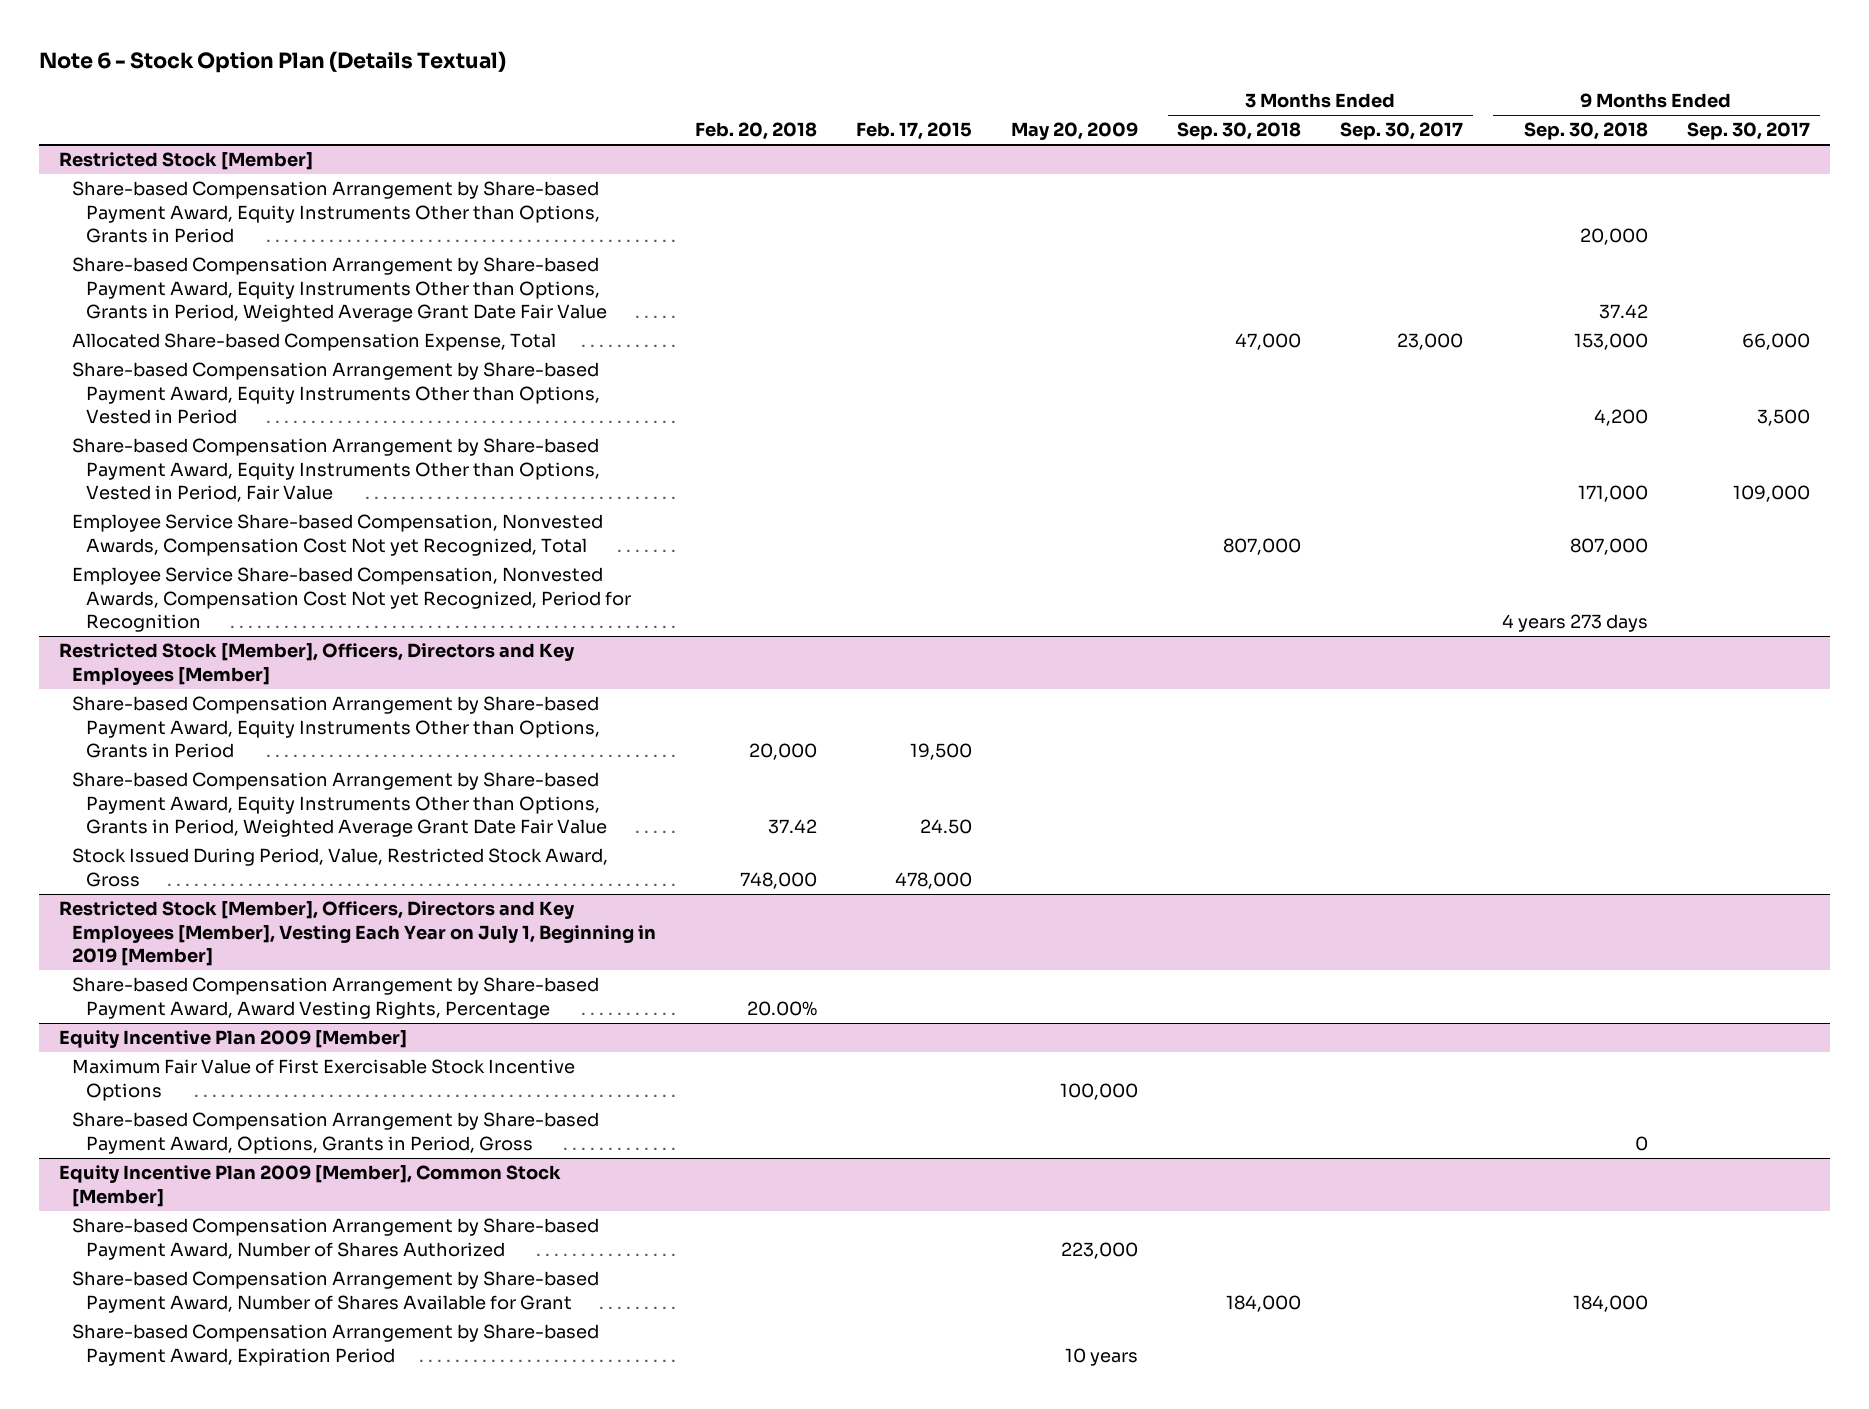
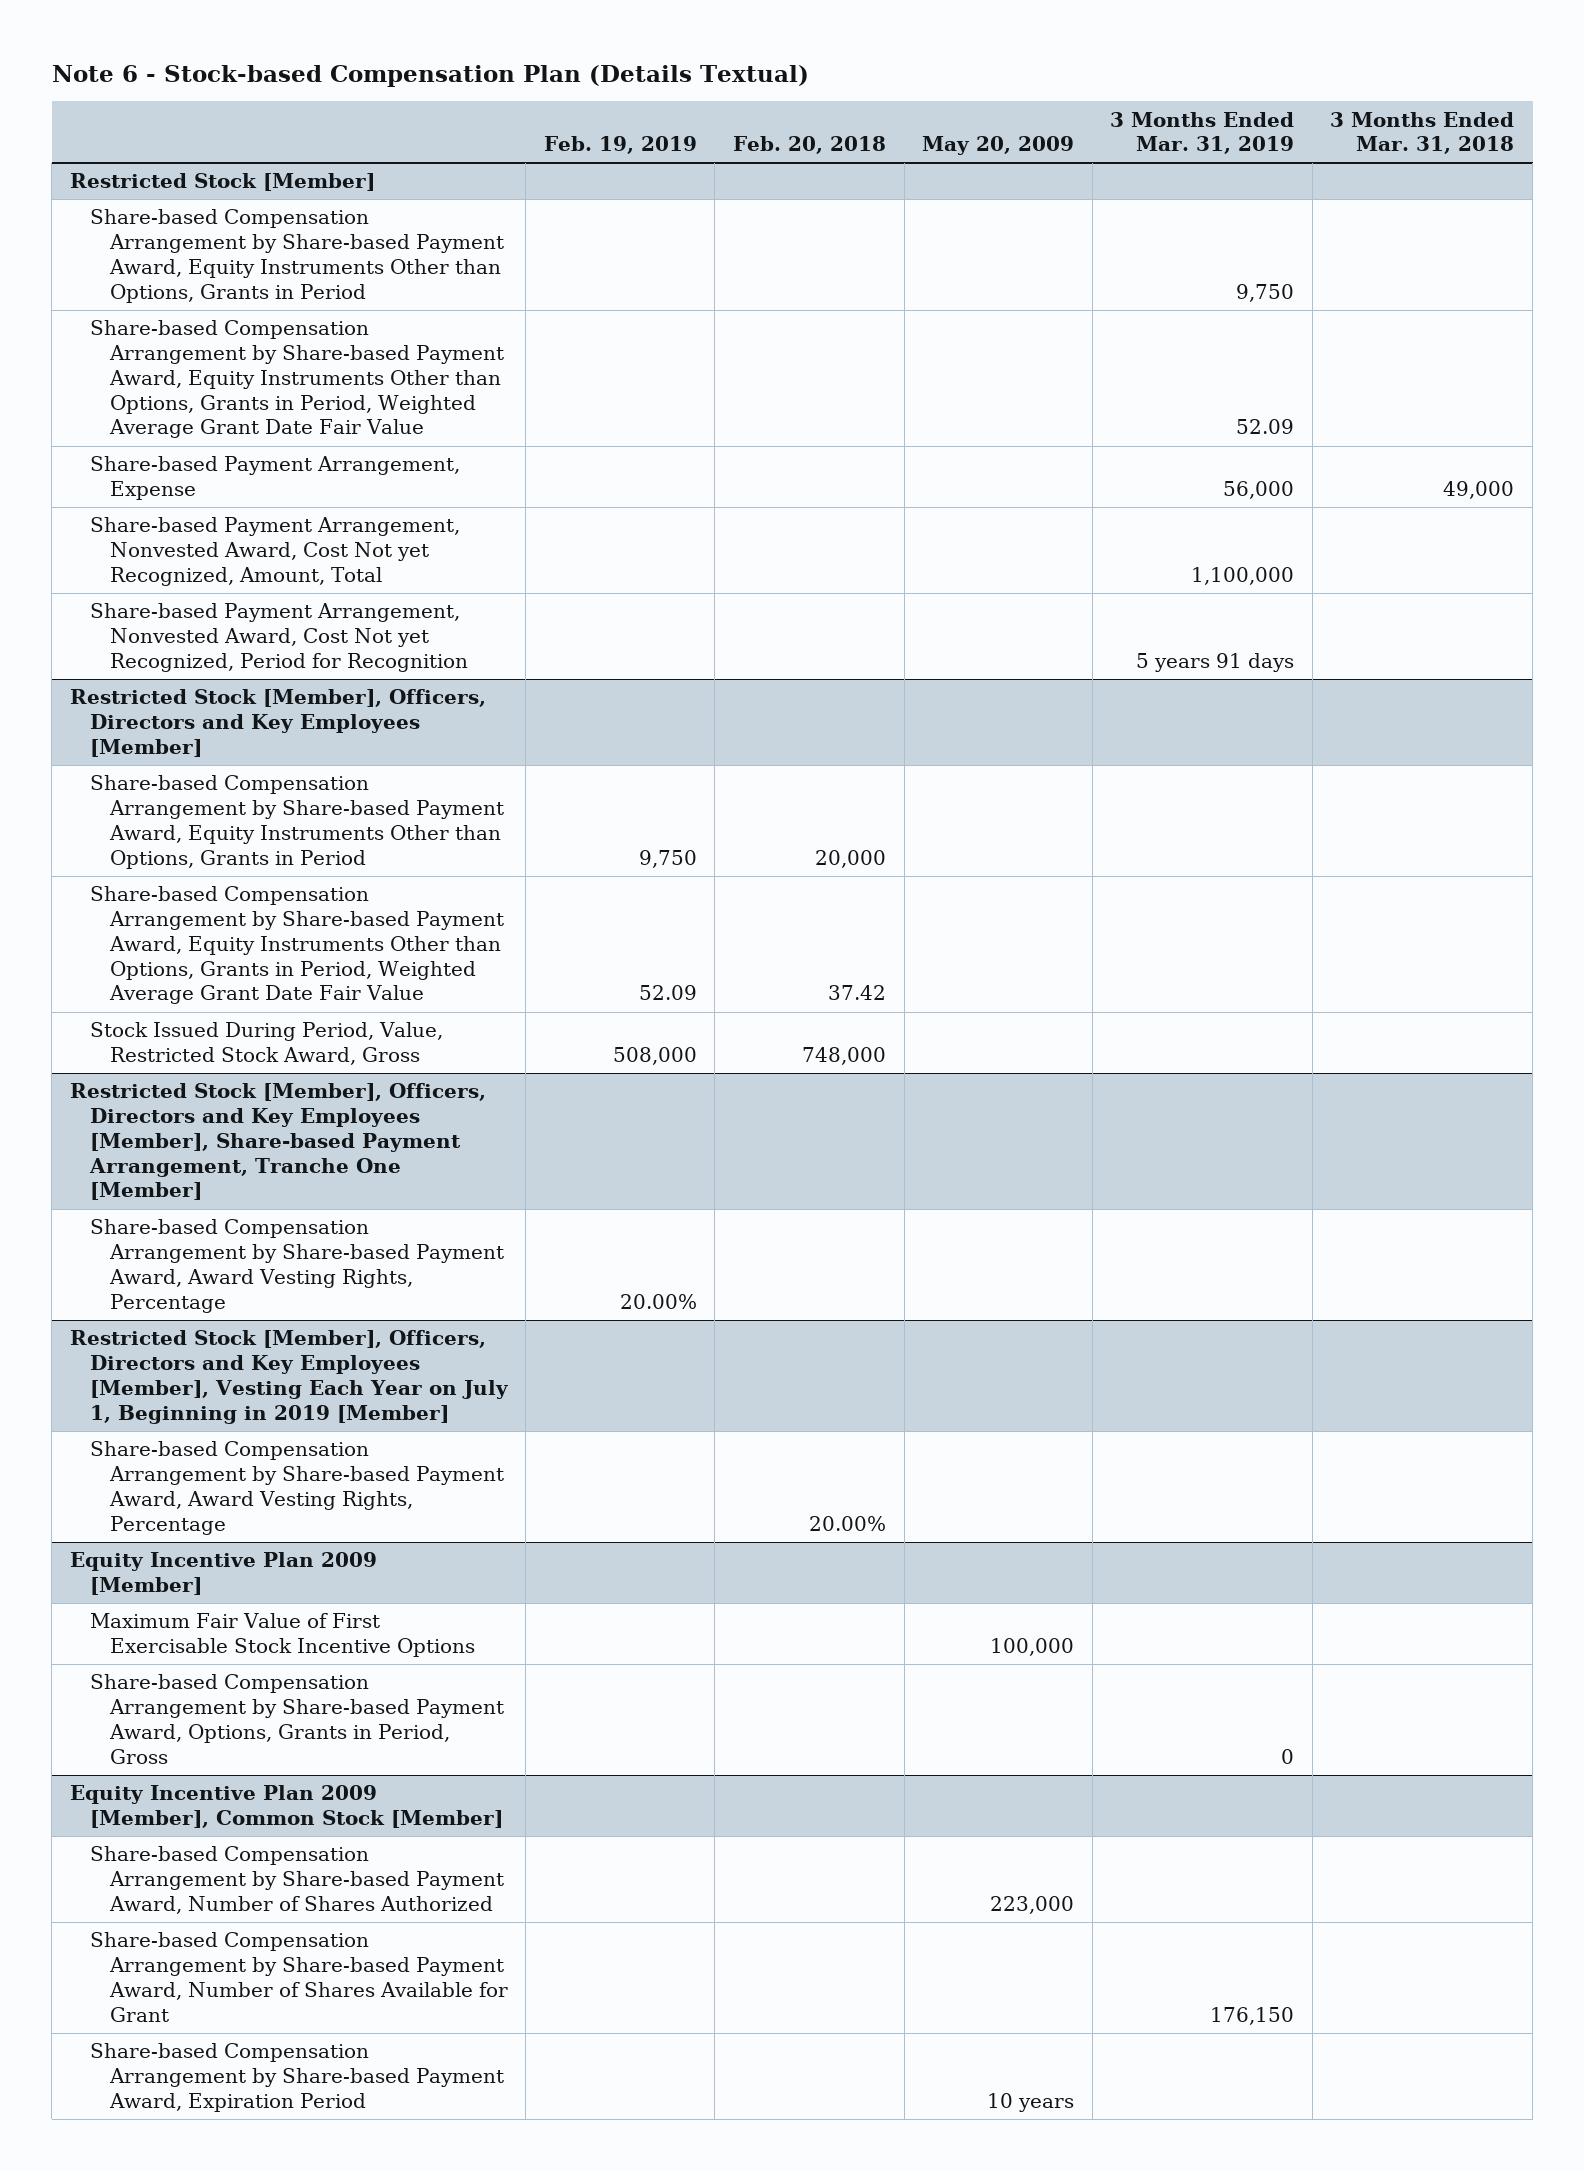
- Note 6 - Stock Option Plan (Details Textual)
+ Note 6 - Stock-based Compensation Plan (Details Textual)
- | Feb. 20, 2018 | Feb. 17, 2015 | May 20, 2009 | 3 Months Ended Sep. 30, 2018 | 3 Months Ended Sep. 30, 2017 | 9 Months Ended Sep. 30, 2018 | 9 Months Ended Sep. 30, 2017
+ | Feb. 19, 2019 | Feb. 20, 2018 | May 20, 2009 | 3 Months Ended Mar. 31, 2019 | 3 Months Ended Mar. 31, 2018
@ Restricted Stock [Member]
- Allocated Share-based Compensation Expense, Total | | | | 47,000 | 23,000 | 153,000 | 66,000
- Share-based Compensation Arrangement by Share-based Payment Award, Equity Instruments Other than Options, Vested in Period | | | | | | 4,200 | 3,500
- Share-based Compensation Arrangement by Share-based Payment Award, Equity Instruments Other than Options, Vested in Period, Fair Value | | | | | | 171,000 | 109,000
- Employee Service Share-based Compensation, Nonvested Awards, Compensation Cost Not yet Recognized, Total | | | | 807,000 | | 807,000 |
- Employee Service Share-based Compensation, Nonvested Awards, Compensation Cost Not yet Recognized, Period for Recognition | | | | | | 4 years 273 days |
+ Share-based Payment Arrangement, Expense | | | | 56,000 | 49,000
+ Share-based Payment Arrangement, Nonvested Award, Cost Not yet Recognized, Amount, Total | | | | 1,100,000 |
+ Share-based Payment Arrangement, Nonvested Award, Cost Not yet Recognized, Period for Recognition | | | | 5 years 91 days |
+ Restricted Stock [Member], Officers, Directors and Key Employees [Member], Share-based Payment Arrangement, Tranche One [Member]
+ Share-based Compensation Arrangement by Share-based Payment Award, Award Vesting Rights, Percentage | 20.00% | | | |

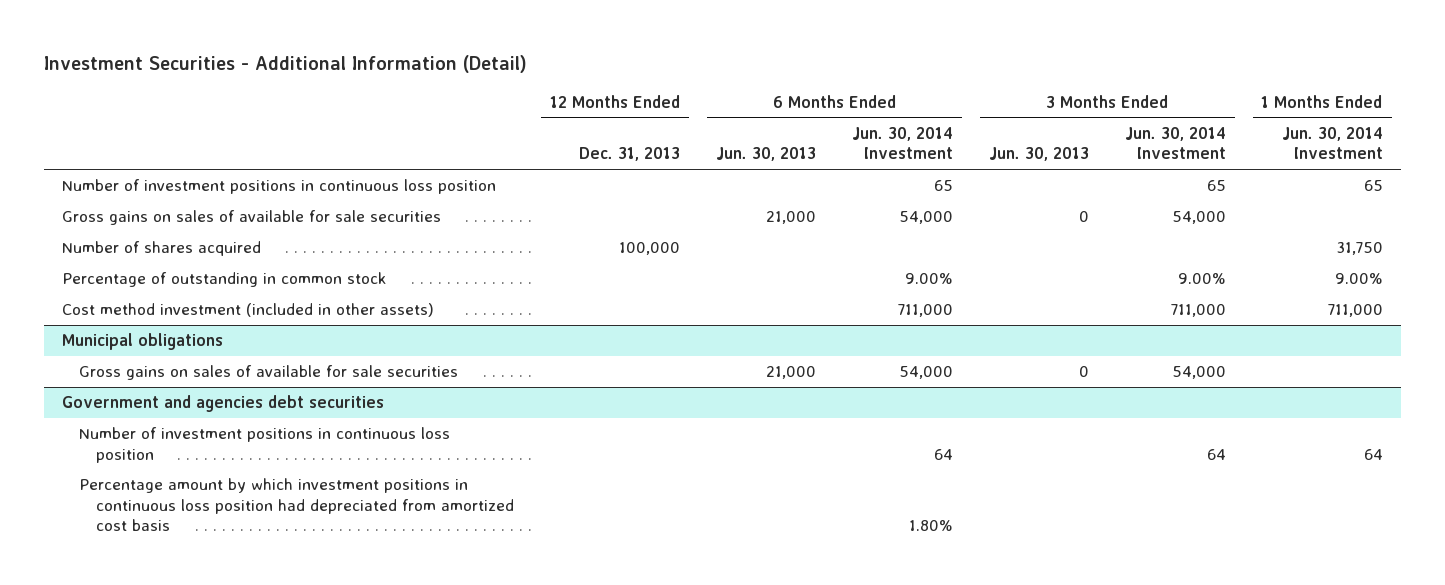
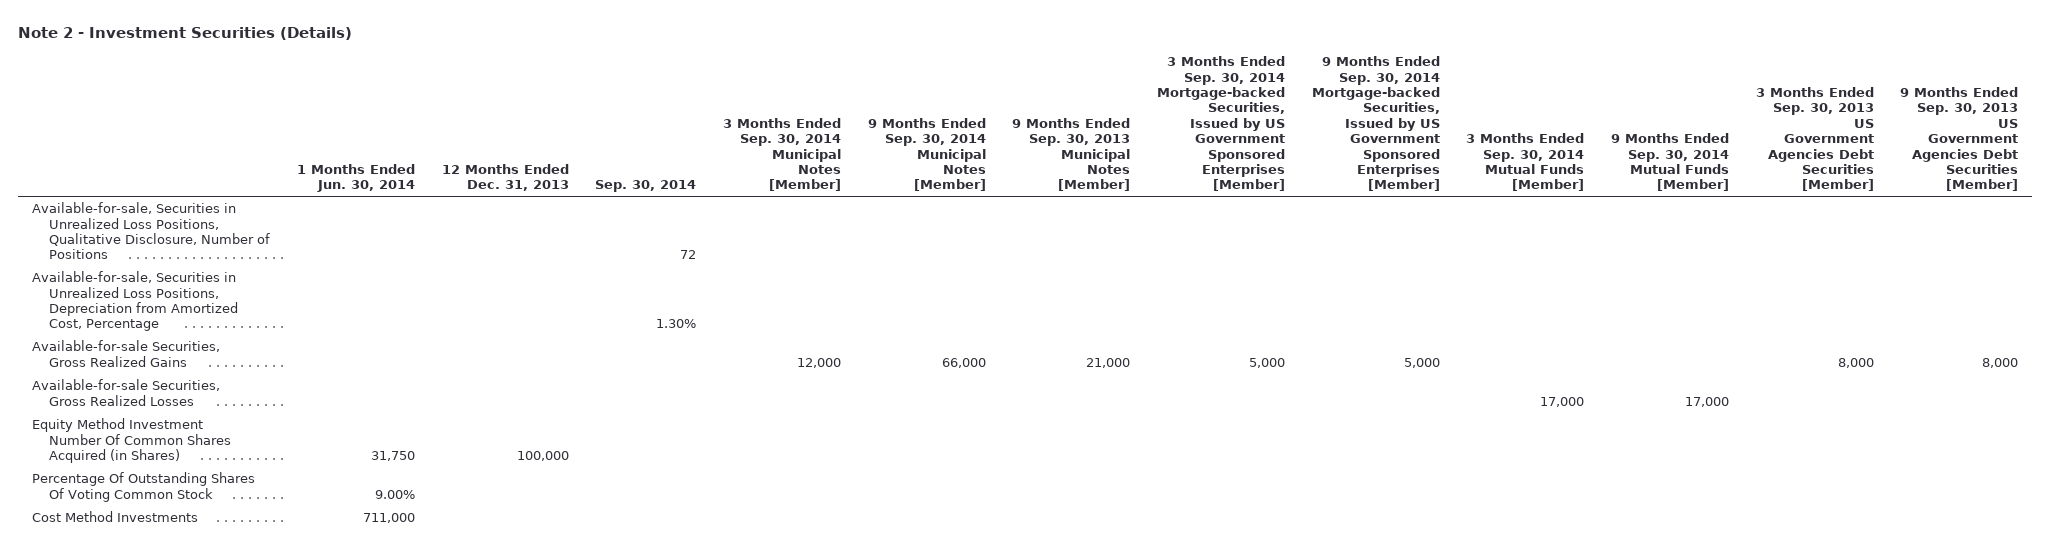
- Investment Securities - Additional Information (Detail)
+ Note 2 - Investment Securities (Details)
- | 12 Months Ended Dec. 31, 2013 | 6 Months Ended Jun. 30, 2013 | 6 Months Ended Jun. 30, 2014 Investment | 3 Months Ended Jun. 30, 2013 | 3 Months Ended Jun. 30, 2014 Investment | 1 Months Ended Jun. 30, 2014 Investment
+ | 1 Months Ended Jun. 30, 2014 | 12 Months Ended Dec. 31, 2013 | Sep. 30, 2014 | 3 Months Ended Sep. 30, 2014 Municipal Notes [Member] | 9 Months Ended Sep. 30, 2014 Municipal Notes [Member] | 9 Months Ended Sep. 30, 2013 Municipal Notes [Member] | 3 Months Ended Sep. 30, 2014 Mortgage-backed Securities, Issued by US Government Sponsored Enterprises [Member] | 9 Months Ended Sep. 30, 2014 Mortgage-backed Securities, Issued by US Government Sponsored Enterprises [Member] | 3 Months Ended Sep. 30, 2014 Mutual Funds [Member] | 9 Months Ended Sep. 30, 2014 Mutual Funds [Member] | 3 Months Ended Sep. 30, 2013 US Government Agencies Debt Securities [Member] | 9 Months Ended Sep. 30, 2013 US Government Agencies Debt Securities [Member]
- Number of investment positions in continuous loss position | | | 65 | | 65 | 65
- Gross gains on sales of available for sale securities | | 21,000 | 54,000 | 0 | 54,000 |
- Number of shares acquired | 100,000 | | | | | 31,750
- Percentage of outstanding in common stock | | | 9.00% | | 9.00% | 9.00%
- Cost method investment (included in other assets) | | | 711,000 | | 711,000 | 711,000
- Municipal obligations
- Gross gains on sales of available for sale securities | | 21,000 | 54,000 | 0 | 54,000 |
- Government and agencies debt securities
- Number of investment positions in continuous loss position | | | 64 | | 64 | 64
- Percentage amount by which investment positions in continuous loss position had depreciated from amortized cost basis | | | 1.80% | | |
+ Available-for-sale, Securities in Unrealized Loss Positions, Qualitative Disclosure, Number of Positions | | | 72 | | | | | | | | |
+ Available-for-sale, Securities in Unrealized Loss Positions, Depreciation from Amortized Cost, Percentage | | | 1.30% | | | | | | | | |
+ Available-for-sale Securities, Gross Realized Gains | | | | 12,000 | 66,000 | 21,000 | 5,000 | 5,000 | | | 8,000 | 8,000
+ Available-for-sale Securities, Gross Realized Losses | | | | | | | | | 17,000 | 17,000 | |
+ Equity Method Investment Number Of Common Shares Acquired (in Shares) | 31,750 | 100,000 | | | | | | | | | |
+ Percentage Of Outstanding Shares Of Voting Common Stock | 9.00% | | | | | | | | | | |
+ Cost Method Investments | 711,000 | | | | | | | | | | |

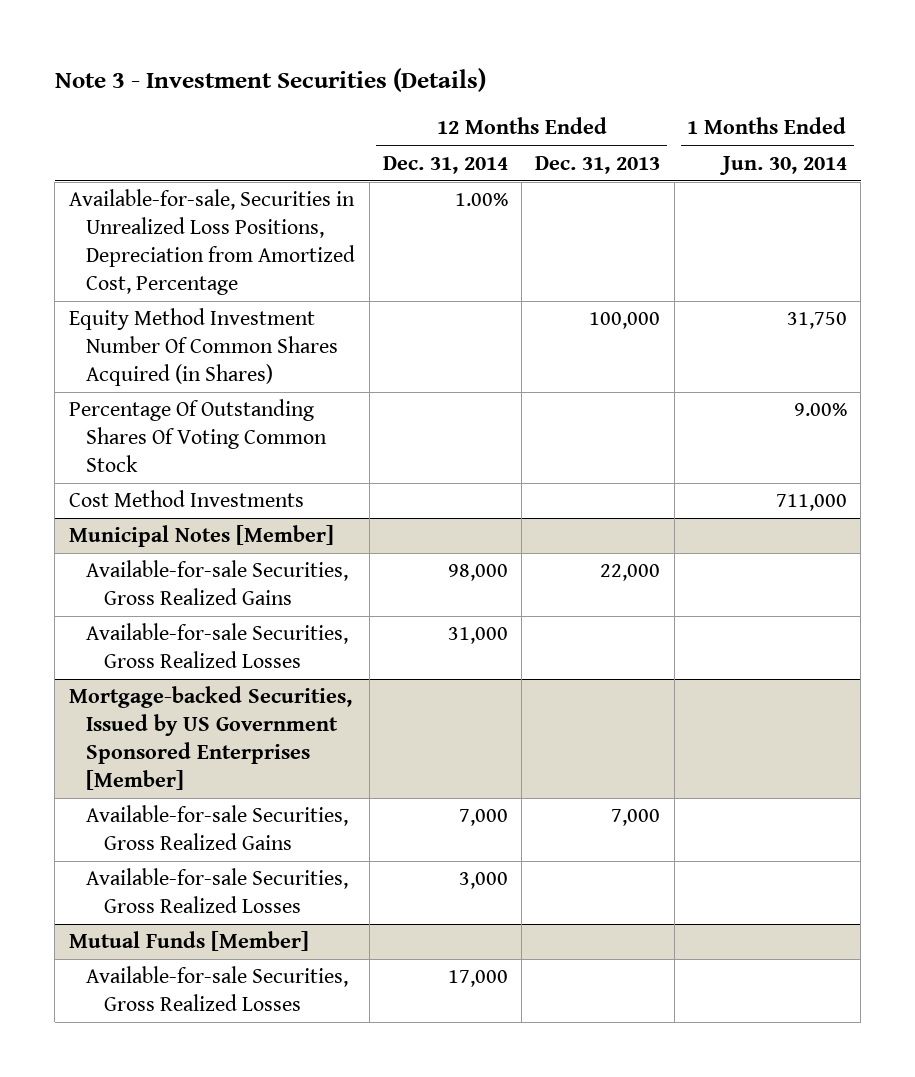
- Note 2 - Investment Securities (Details)
+ Note 3 - Investment Securities (Details)
- | 1 Months Ended Jun. 30, 2014 | 12 Months Ended Dec. 31, 2013 | Sep. 30, 2014 | 3 Months Ended Sep. 30, 2014 Municipal Notes [Member] | 9 Months Ended Sep. 30, 2014 Municipal Notes [Member] | 9 Months Ended Sep. 30, 2013 Municipal Notes [Member] | 3 Months Ended Sep. 30, 2014 Mortgage-backed Securities, Issued by US Government Sponsored Enterprises [Member] | 9 Months Ended Sep. 30, 2014 Mortgage-backed Securities, Issued by US Government Sponsored Enterprises [Member] | 3 Months Ended Sep. 30, 2014 Mutual Funds [Member] | 9 Months Ended Sep. 30, 2014 Mutual Funds [Member] | 3 Months Ended Sep. 30, 2013 US Government Agencies Debt Securities [Member] | 9 Months Ended Sep. 30, 2013 US Government Agencies Debt Securities [Member]
+ | 12 Months Ended Dec. 31, 2014 | 12 Months Ended Dec. 31, 2013 | 1 Months Ended Jun. 30, 2014
- Available-for-sale, Securities in Unrealized Loss Positions, Qualitative Disclosure, Number of Positions | | | 72 | | | | | | | | |
- Available-for-sale Securities, Gross Realized Gains | | | | 12,000 | 66,000 | 21,000 | 5,000 | 5,000 | | | 8,000 | 8,000
- Available-for-sale Securities, Gross Realized Losses | | | | | | | | | 17,000 | 17,000 | |
+ Municipal Notes [Member]
+ Available-for-sale Securities, Gross Realized Gains | 98,000 | 22,000 |
+ Available-for-sale Securities, Gross Realized Losses | 31,000 | |
+ Mortgage-backed Securities, Issued by US Government Sponsored Enterprises [Member]
+ Available-for-sale Securities, Gross Realized Gains | 7,000 | 7,000 |
+ Available-for-sale Securities, Gross Realized Losses | 3,000 | |
+ Mutual Funds [Member]
+ Available-for-sale Securities, Gross Realized Losses | 17,000 | |

